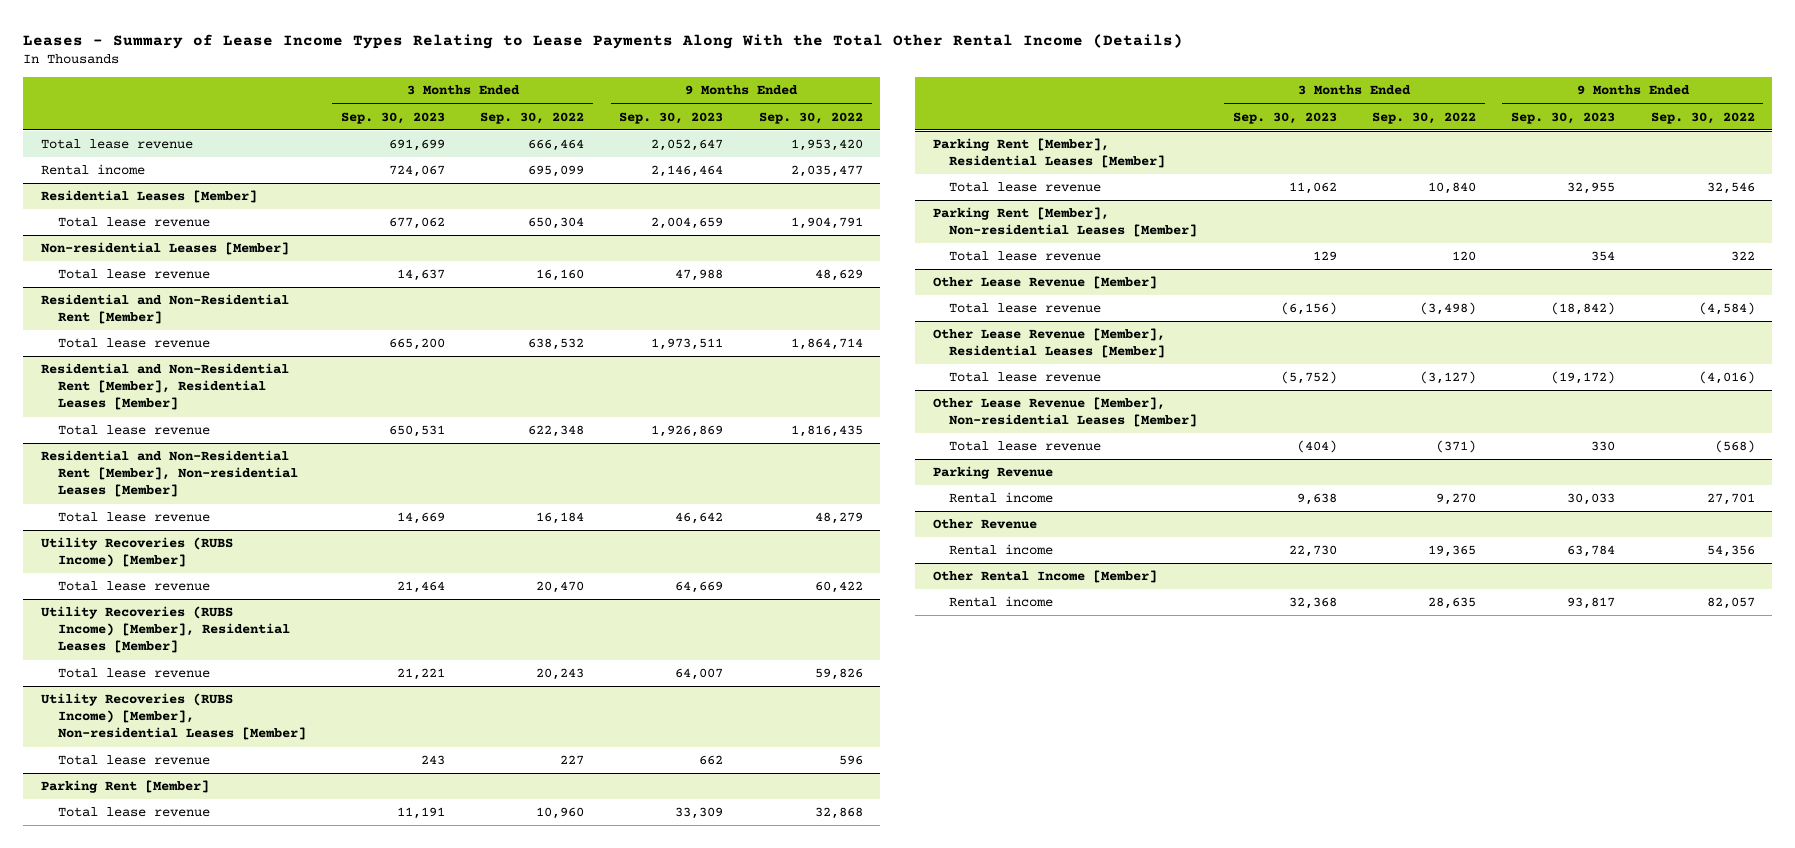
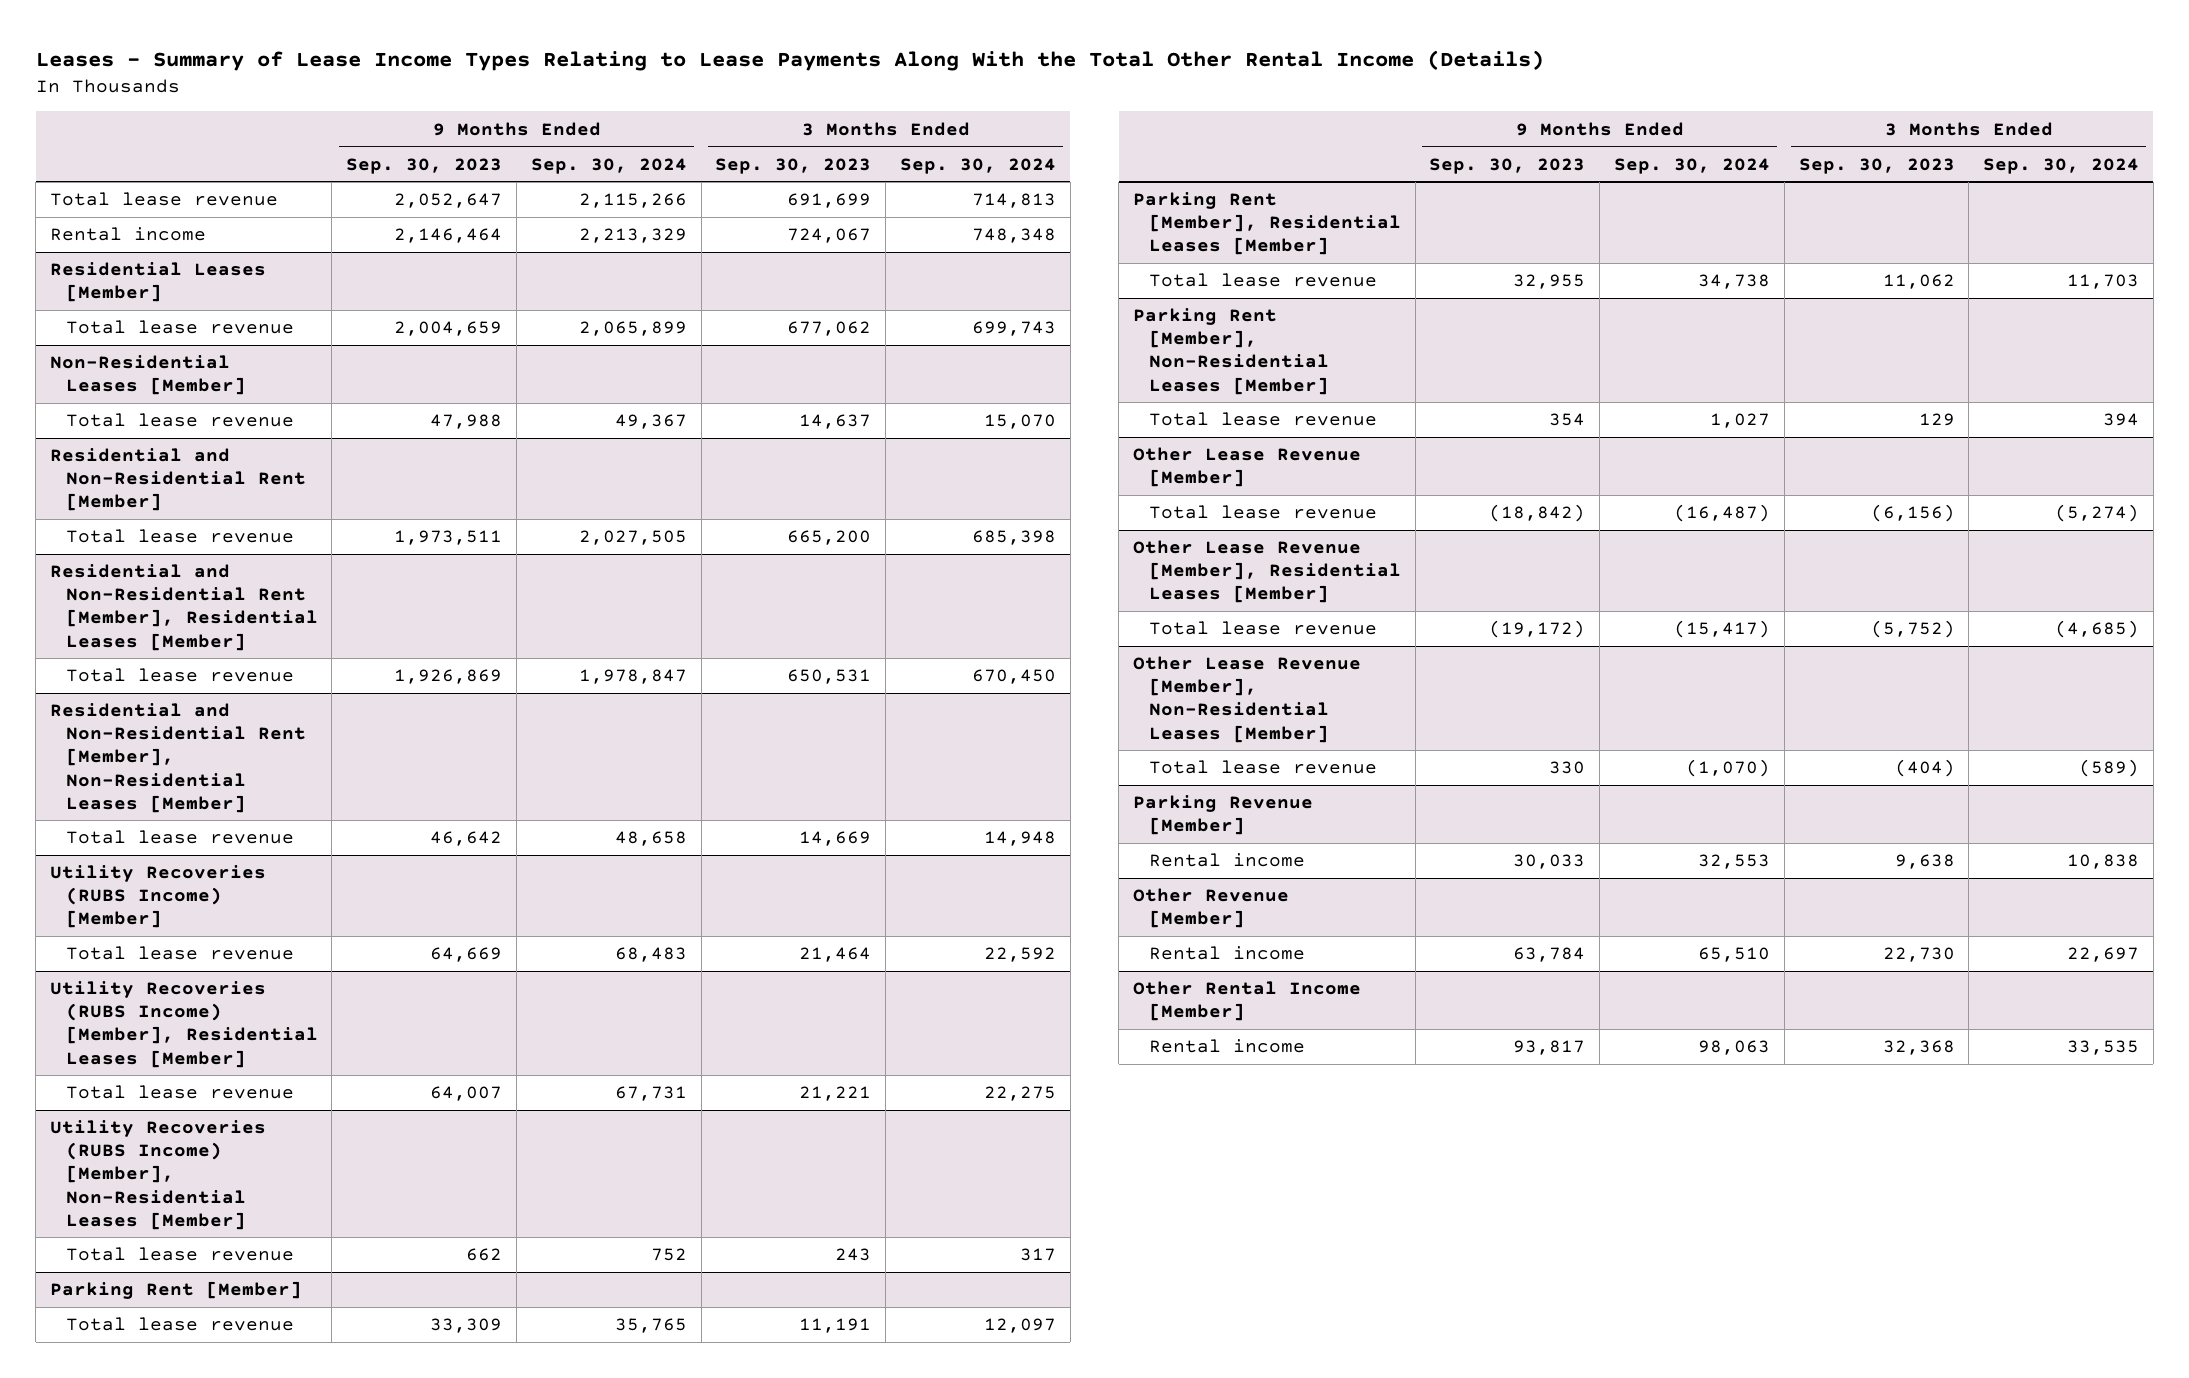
- | 3 Months Ended Sep. 30, 2023 | 3 Months Ended Sep. 30, 2022 | 9 Months Ended Sep. 30, 2023 | 9 Months Ended Sep. 30, 2022
+ | 9 Months Ended Sep. 30, 2023 | 9 Months Ended Sep. 30, 2024 | 3 Months Ended Sep. 30, 2023 | 3 Months Ended Sep. 30, 2024
- Non-residential Leases [Member]
+ Non-Residential Leases [Member]
- Residential and Non-Residential Rent [Member], Non-residential Leases [Member]
+ Residential and Non-Residential Rent [Member], Non-Residential Leases [Member]
- Utility Recoveries (RUBS Income) [Member], Non-residential Leases [Member]
+ Utility Recoveries (RUBS Income) [Member], Non-Residential Leases [Member]
- Parking Rent [Member], Non-residential Leases [Member]
+ Parking Rent [Member], Non-Residential Leases [Member]
- Other Lease Revenue [Member], Non-residential Leases [Member]
+ Other Lease Revenue [Member], Non-Residential Leases [Member]
- Parking Revenue
+ Parking Revenue [Member]
- Other Revenue
+ Other Revenue [Member]

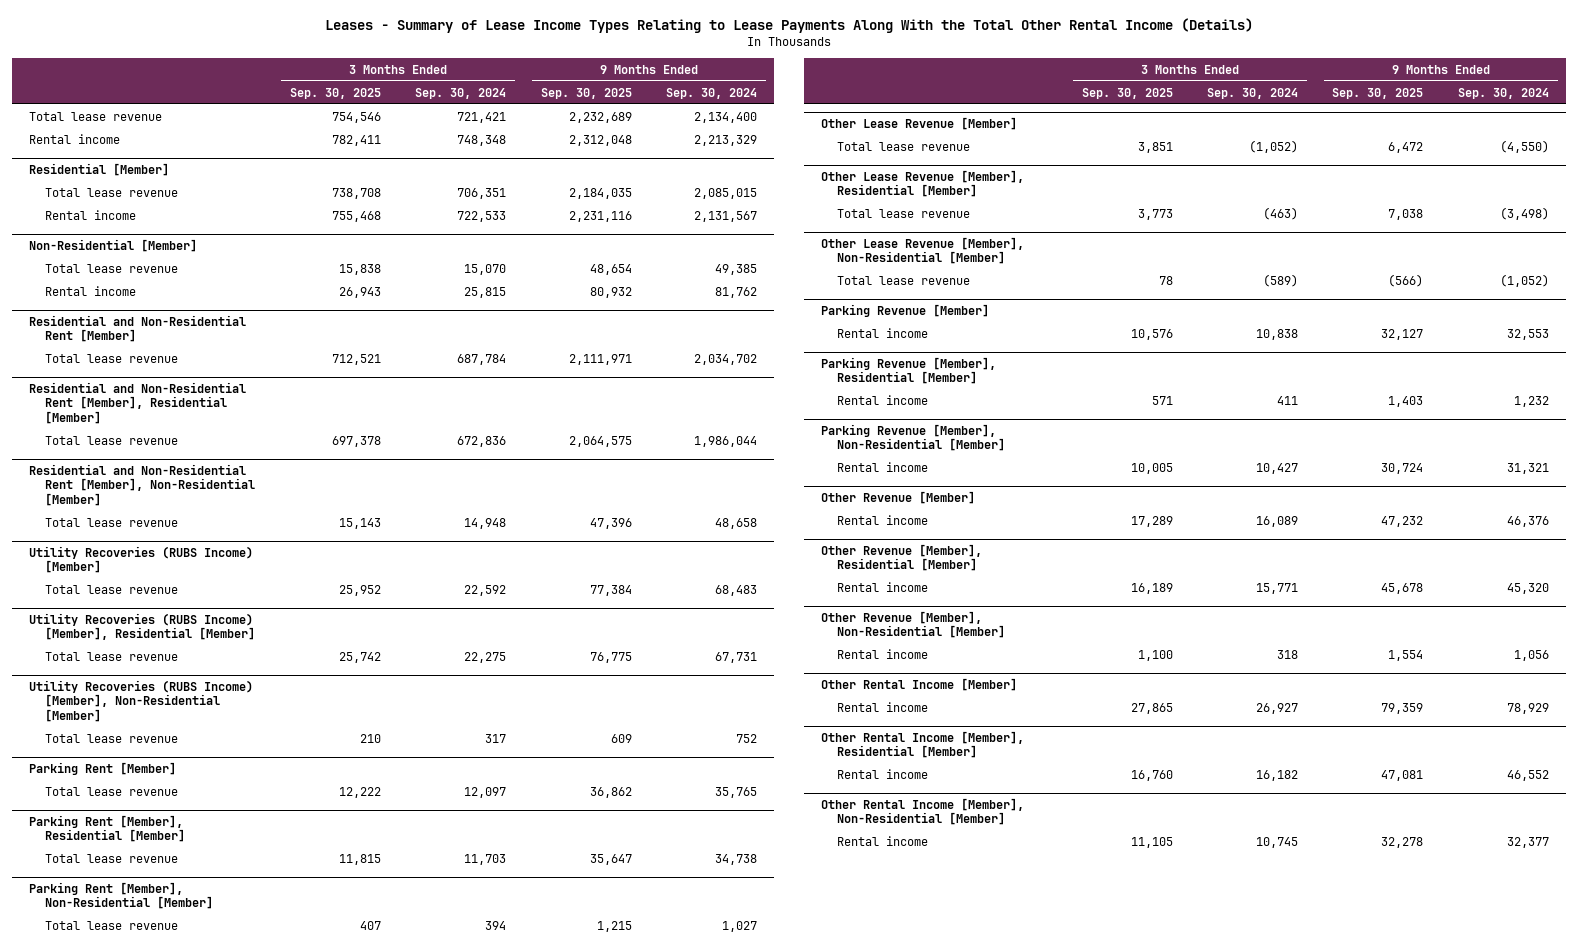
- | 9 Months Ended Sep. 30, 2023 | 9 Months Ended Sep. 30, 2024 | 3 Months Ended Sep. 30, 2023 | 3 Months Ended Sep. 30, 2024
+ | 3 Months Ended Sep. 30, 2025 | 3 Months Ended Sep. 30, 2024 | 9 Months Ended Sep. 30, 2025 | 9 Months Ended Sep. 30, 2024
- Total lease revenue | 2,052,647 | 2,115,266 | 691,699 | 714,813
+ Total lease revenue | 754,546 | 721,421 | 2,232,689 | 2,134,400
- Residential Leases [Member]
- Total lease revenue | 2,004,659 | 2,065,899 | 677,062 | 699,743
- Non-Residential Leases [Member]
- Total lease revenue | 47,988 | 49,367 | 14,637 | 15,070
+ Residential [Member]
+ Total lease revenue | 738,708 | 706,351 | 2,184,035 | 2,085,015
+ Rental income | 755,468 | 722,533 | 2,231,116 | 2,131,567
+ Non-Residential [Member]
+ Total lease revenue | 15,838 | 15,070 | 48,654 | 49,385
+ Rental income | 26,943 | 25,815 | 80,932 | 81,762
@ Residential and Non-Residential Rent [Member]
- Total lease revenue | 1,973,511 | 2,027,505 | 665,200 | 685,398
- Residential and Non-Residential Rent [Member], Residential Leases [Member]
- Total lease revenue | 1,926,869 | 1,978,847 | 650,531 | 670,450
- Residential and Non-Residential Rent [Member], Non-Residential Leases [Member]
@ Residential and Non-Residential Rent [Member]
+ Total lease revenue | 712,521 | 687,784 | 2,111,971 | 2,034,702
+ Residential and Non-Residential Rent [Member], Residential [Member]
+ Total lease revenue | 697,378 | 672,836 | 2,064,575 | 1,986,044
+ Residential and Non-Residential Rent [Member], Non-Residential [Member]
- Utility Recoveries (RUBS Income) [Member], Residential Leases [Member]
+ Utility Recoveries (RUBS Income) [Member], Residential [Member]
- Utility Recoveries (RUBS Income) [Member], Non-Residential Leases [Member]
+ Utility Recoveries (RUBS Income) [Member], Non-Residential [Member]
- Parking Rent [Member], Residential Leases [Member]
+ Parking Rent [Member], Residential [Member]
- Parking Rent [Member], Non-Residential Leases [Member]
+ Parking Rent [Member], Non-Residential [Member]
@ Other Lease Revenue [Member]
- Total lease revenue | (18,842) | (16,487) | (6,156) | (5,274)
- Other Lease Revenue [Member], Residential Leases [Member]
- Total lease revenue | (19,172) | (15,417) | (5,752) | (4,685)
- Other Lease Revenue [Member], Non-Residential Leases [Member]
- Total lease revenue | 330 | (1,070) | (404) | (589)
@ Other Lease Revenue [Member]
+ Total lease revenue | 3,851 | (1,052) | 6,472 | (4,550)
+ Other Lease Revenue [Member], Residential [Member]
+ Total lease revenue | 3,773 | (463) | 7,038 | (3,498)
+ Other Lease Revenue [Member], Non-Residential [Member]
+ Total lease revenue | 78 | (589) | (566) | (1,052)
+ Parking Revenue [Member], Residential [Member]
+ Rental income | 571 | 411 | 1,403 | 1,232
+ Parking Revenue [Member], Non-Residential [Member]
+ Rental income | 10,005 | 10,427 | 30,724 | 31,321
@ Other Revenue [Member]
- Rental income | 63,784 | 65,510 | 22,730 | 22,697
+ Rental income | 17,289 | 16,089 | 47,232 | 46,376
+ Other Revenue [Member], Residential [Member]
+ Rental income | 16,189 | 15,771 | 45,678 | 45,320
+ Other Revenue [Member], Non-Residential [Member]
+ Rental income | 1,100 | 318 | 1,554 | 1,056
@ Other Rental Income [Member]
- Rental income | 93,817 | 98,063 | 32,368 | 33,535
+ Rental income | 27,865 | 26,927 | 79,359 | 78,929
+ Other Rental Income [Member], Residential [Member]
+ Rental income | 16,760 | 16,182 | 47,081 | 46,552
+ Other Rental Income [Member], Non-Residential [Member]
+ Rental income | 11,105 | 10,745 | 32,278 | 32,377

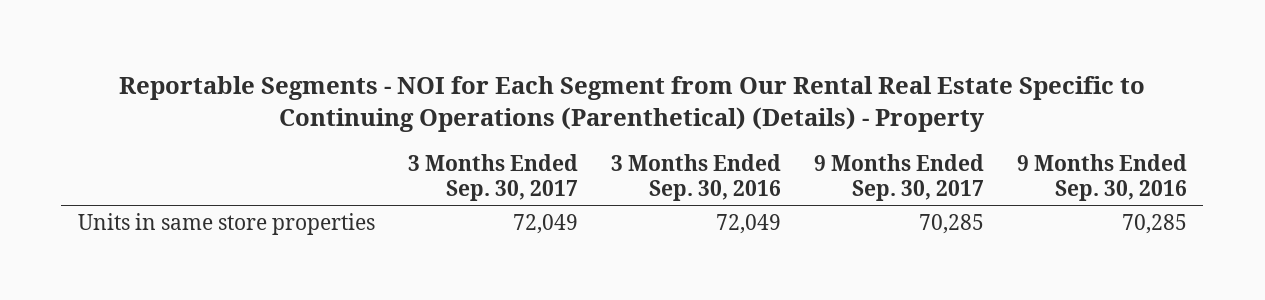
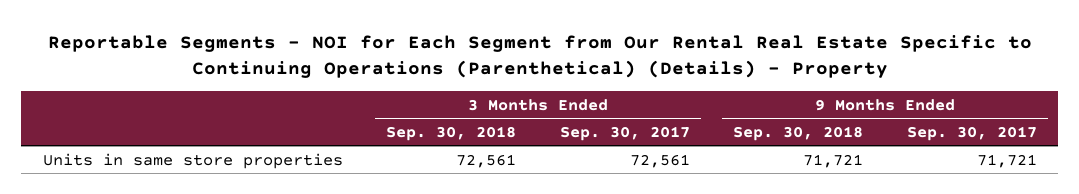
- | 3 Months Ended Sep. 30, 2017 | 3 Months Ended Sep. 30, 2016 | 9 Months Ended Sep. 30, 2017 | 9 Months Ended Sep. 30, 2016
+ | 3 Months Ended Sep. 30, 2018 | 3 Months Ended Sep. 30, 2017 | 9 Months Ended Sep. 30, 2018 | 9 Months Ended Sep. 30, 2017
- Units in same store properties | 72,049 | 72,049 | 70,285 | 70,285
+ Units in same store properties | 72,561 | 72,561 | 71,721 | 71,721

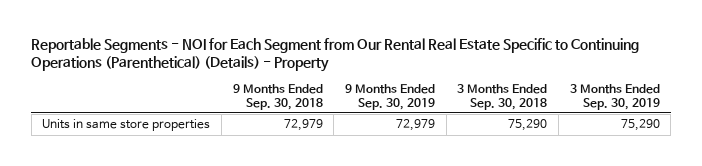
- | 3 Months Ended Sep. 30, 2018 | 3 Months Ended Sep. 30, 2017 | 9 Months Ended Sep. 30, 2018 | 9 Months Ended Sep. 30, 2017
+ | 9 Months Ended Sep. 30, 2018 | 9 Months Ended Sep. 30, 2019 | 3 Months Ended Sep. 30, 2018 | 3 Months Ended Sep. 30, 2019
- Units in same store properties | 72,561 | 72,561 | 71,721 | 71,721
+ Units in same store properties | 72,979 | 72,979 | 75,290 | 75,290

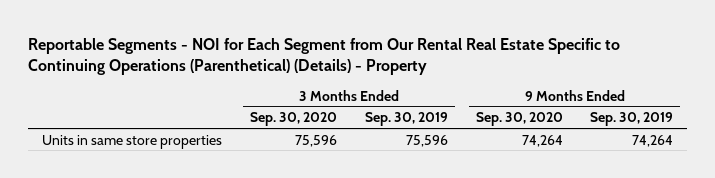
- | 9 Months Ended Sep. 30, 2018 | 9 Months Ended Sep. 30, 2019 | 3 Months Ended Sep. 30, 2018 | 3 Months Ended Sep. 30, 2019
+ | 3 Months Ended Sep. 30, 2020 | 3 Months Ended Sep. 30, 2019 | 9 Months Ended Sep. 30, 2020 | 9 Months Ended Sep. 30, 2019
- Units in same store properties | 72,979 | 72,979 | 75,290 | 75,290
+ Units in same store properties | 75,596 | 75,596 | 74,264 | 74,264

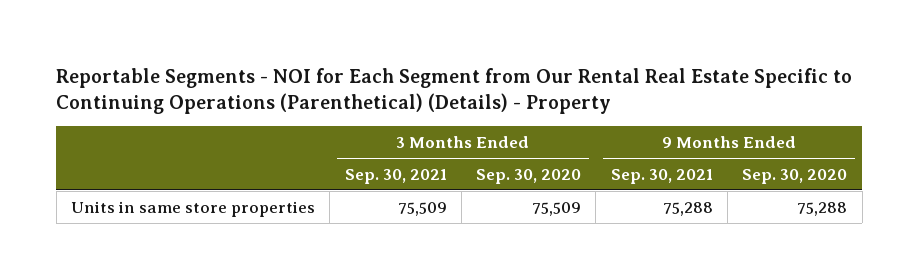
- | 3 Months Ended Sep. 30, 2020 | 3 Months Ended Sep. 30, 2019 | 9 Months Ended Sep. 30, 2020 | 9 Months Ended Sep. 30, 2019
+ | 3 Months Ended Sep. 30, 2021 | 3 Months Ended Sep. 30, 2020 | 9 Months Ended Sep. 30, 2021 | 9 Months Ended Sep. 30, 2020
- Units in same store properties | 75,596 | 75,596 | 74,264 | 74,264
+ Units in same store properties | 75,509 | 75,509 | 75,288 | 75,288

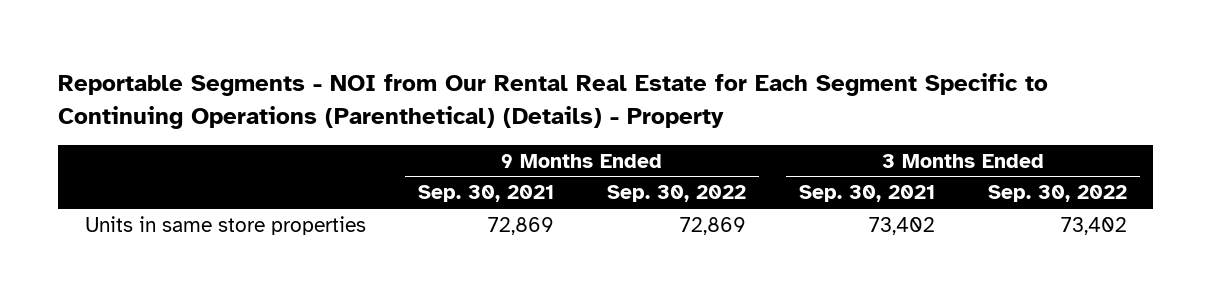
- Reportable Segments - NOI for Each Segment from Our Rental Real Estate Specific to Continuing Operations (Parenthetical) (Details) - Property
+ Reportable Segments - NOI from Our Rental Real Estate for Each Segment Specific to Continuing Operations (Parenthetical) (Details) - Property
- | 3 Months Ended Sep. 30, 2021 | 3 Months Ended Sep. 30, 2020 | 9 Months Ended Sep. 30, 2021 | 9 Months Ended Sep. 30, 2020
+ | 9 Months Ended Sep. 30, 2021 | 9 Months Ended Sep. 30, 2022 | 3 Months Ended Sep. 30, 2021 | 3 Months Ended Sep. 30, 2022
- Units in same store properties | 75,509 | 75,509 | 75,288 | 75,288
+ Units in same store properties | 72,869 | 72,869 | 73,402 | 73,402

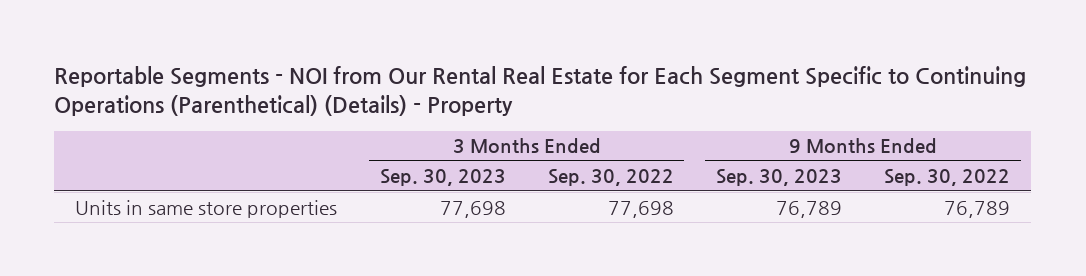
- | 9 Months Ended Sep. 30, 2021 | 9 Months Ended Sep. 30, 2022 | 3 Months Ended Sep. 30, 2021 | 3 Months Ended Sep. 30, 2022
+ | 3 Months Ended Sep. 30, 2023 | 3 Months Ended Sep. 30, 2022 | 9 Months Ended Sep. 30, 2023 | 9 Months Ended Sep. 30, 2022
- Units in same store properties | 72,869 | 72,869 | 73,402 | 73,402
+ Units in same store properties | 77,698 | 77,698 | 76,789 | 76,789

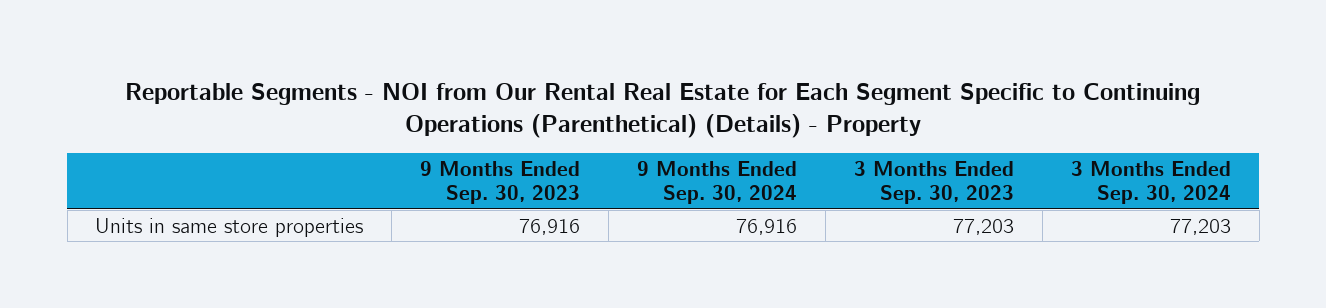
- | 3 Months Ended Sep. 30, 2023 | 3 Months Ended Sep. 30, 2022 | 9 Months Ended Sep. 30, 2023 | 9 Months Ended Sep. 30, 2022
+ | 9 Months Ended Sep. 30, 2023 | 9 Months Ended Sep. 30, 2024 | 3 Months Ended Sep. 30, 2023 | 3 Months Ended Sep. 30, 2024
- Units in same store properties | 77,698 | 77,698 | 76,789 | 76,789
+ Units in same store properties | 76,916 | 76,916 | 77,203 | 77,203

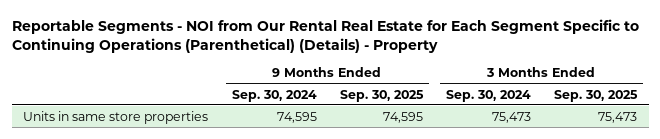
- | 9 Months Ended Sep. 30, 2023 | 9 Months Ended Sep. 30, 2024 | 3 Months Ended Sep. 30, 2023 | 3 Months Ended Sep. 30, 2024
+ | 9 Months Ended Sep. 30, 2024 | 9 Months Ended Sep. 30, 2025 | 3 Months Ended Sep. 30, 2024 | 3 Months Ended Sep. 30, 2025
- Units in same store properties | 76,916 | 76,916 | 77,203 | 77,203
+ Units in same store properties | 74,595 | 74,595 | 75,473 | 75,473

